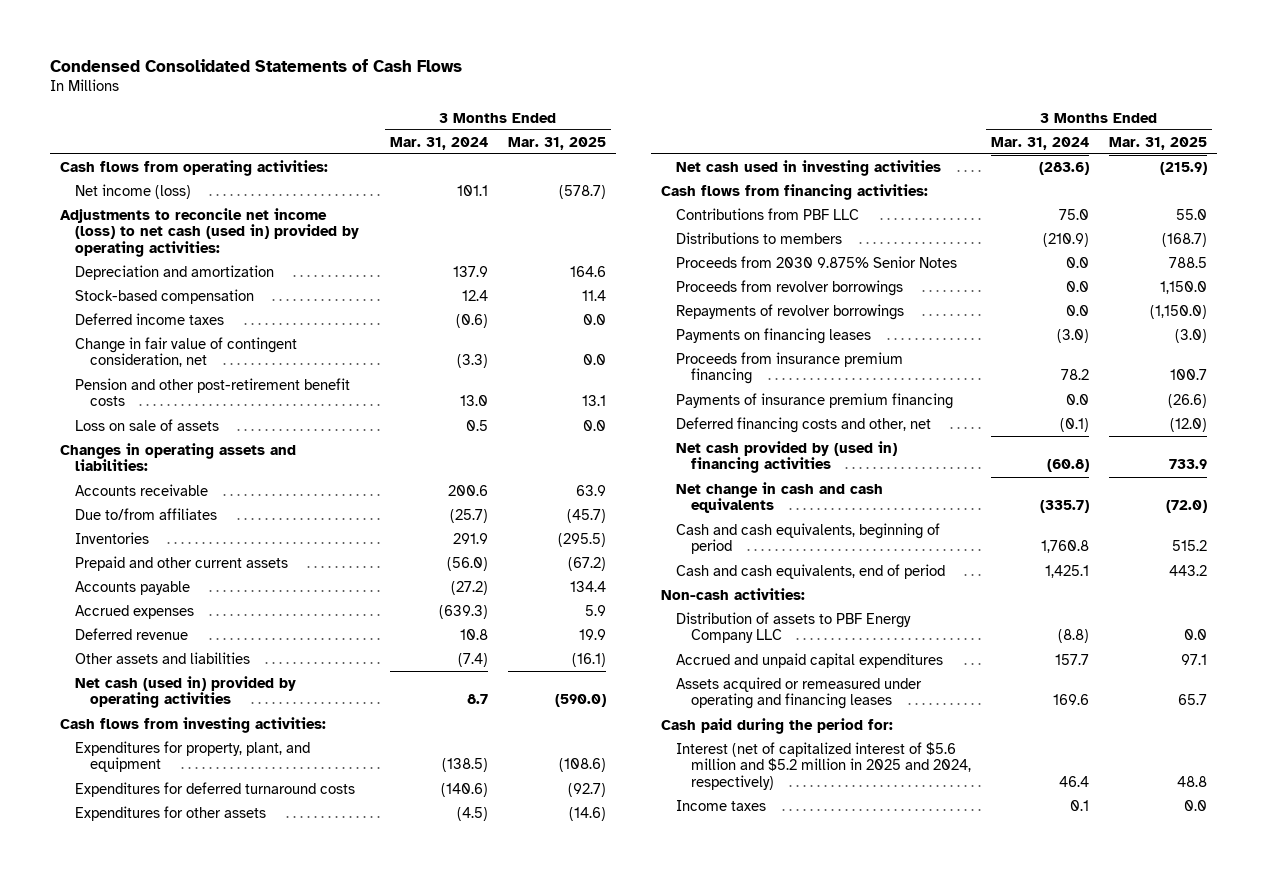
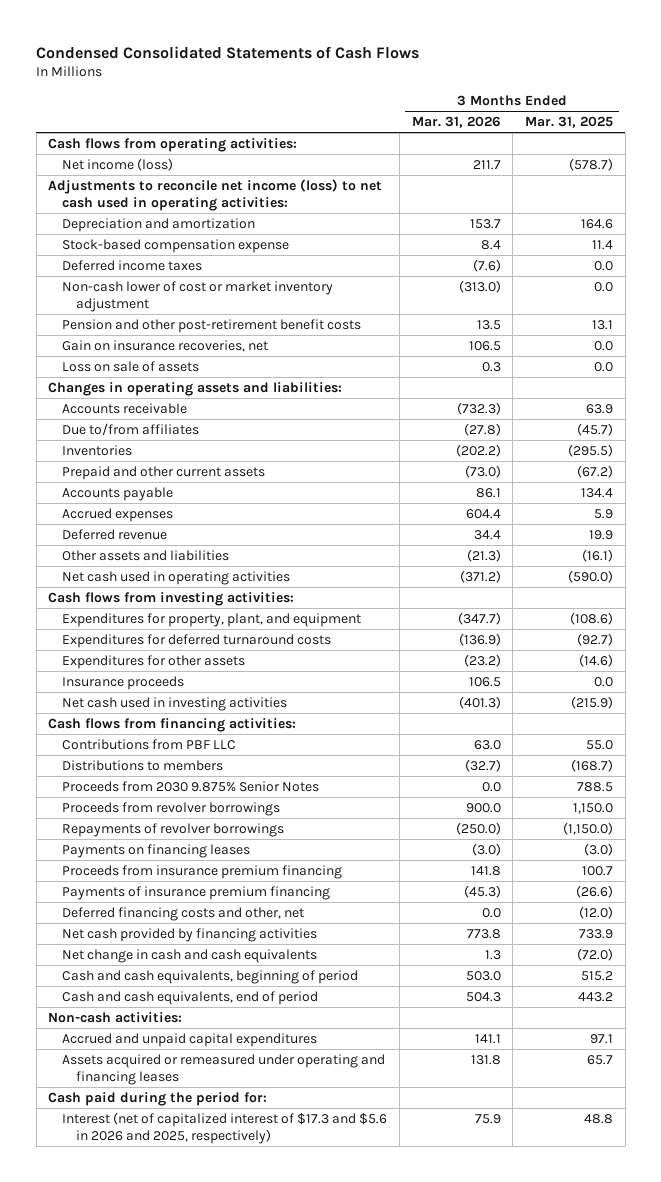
- | 3 Months Ended Mar. 31, 2024 | 3 Months Ended Mar. 31, 2025
+ | 3 Months Ended Mar. 31, 2026 | 3 Months Ended Mar. 31, 2025
- Adjustments to reconcile net income (loss) to net cash (used in) provided by operating activities:
+ Adjustments to reconcile net income (loss) to net cash used in operating activities:
- Stock-based compensation | 12.4 | 11.4
+ Stock-based compensation expense | 8.4 | 11.4
- Change in fair value of contingent consideration, net | (3.3) | 0.0
+ Non-cash lower of cost or market inventory adjustment | (313.0) | 0.0
+ Gain on insurance recoveries, net | 106.5 | 0.0
- Net cash (used in) provided by operating activities | 8.7 | (590.0)
+ Net cash used in operating activities | (371.2) | (590.0)
+ Insurance proceeds | 106.5 | 0.0
- Net cash provided by (used in) financing activities | (60.8) | 733.9
+ Net cash provided by financing activities | 773.8 | 733.9
- Distribution of assets to PBF Energy Company LLC | (8.8) | 0.0
- Interest (net of capitalized interest of $5.6 million and $5.2 million in 2025 and 2024, respectively) | 46.4 | 48.8
- Income taxes | 0.1 | 0.0
+ Interest (net of capitalized interest of $17.3 and $5.6 in 2026 and 2025, respectively) | 75.9 | 48.8

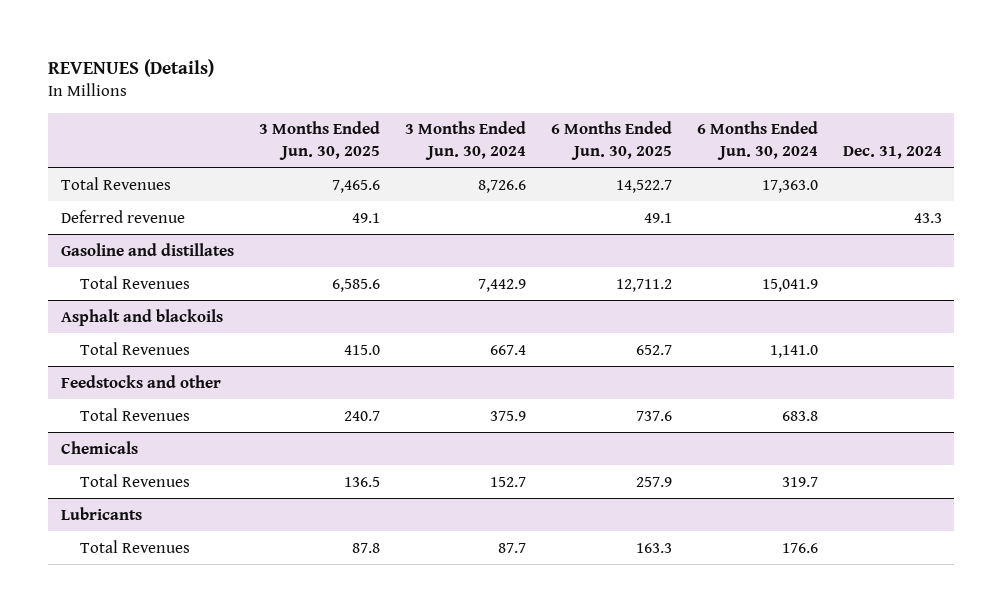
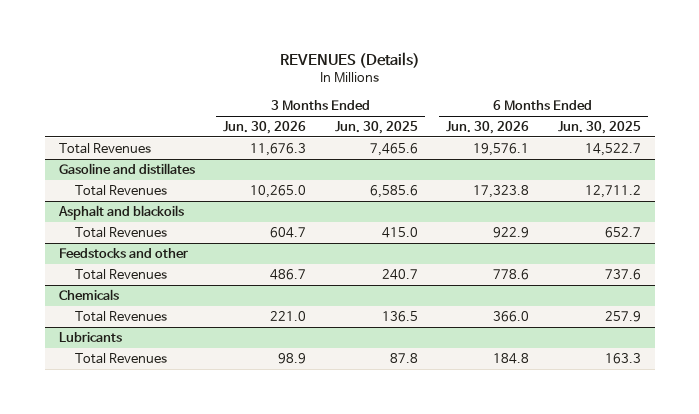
- | 3 Months Ended Jun. 30, 2025 | 3 Months Ended Jun. 30, 2024 | 6 Months Ended Jun. 30, 2025 | 6 Months Ended Jun. 30, 2024 | Dec. 31, 2024
+ | 3 Months Ended Jun. 30, 2026 | 3 Months Ended Jun. 30, 2025 | 6 Months Ended Jun. 30, 2026 | 6 Months Ended Jun. 30, 2025
- Deferred revenue | 49.1 | | 49.1 | | 43.3

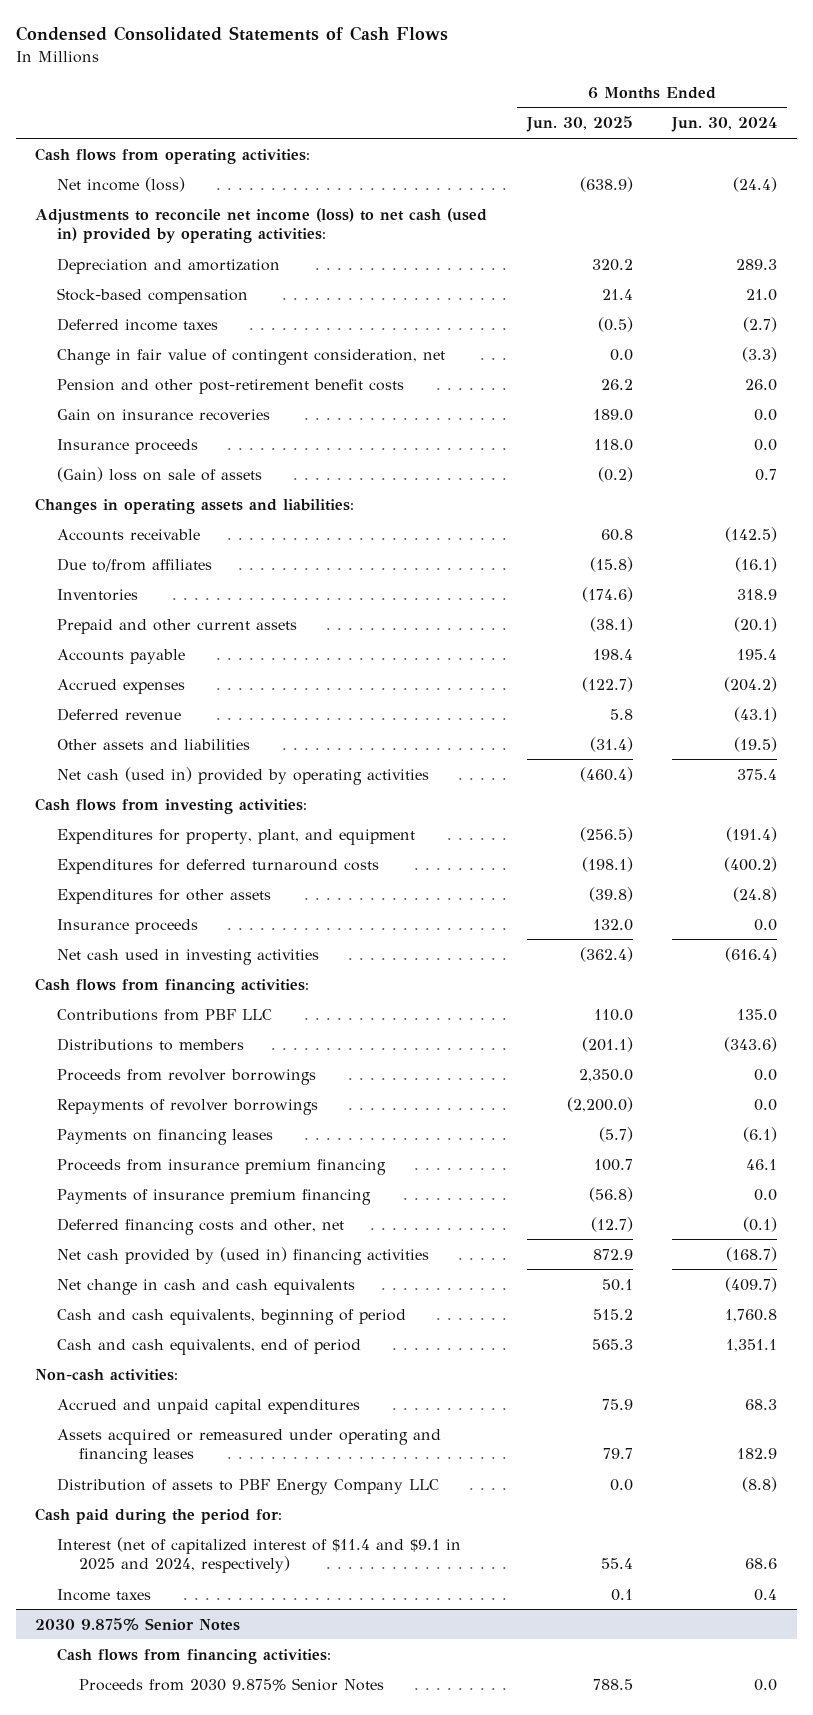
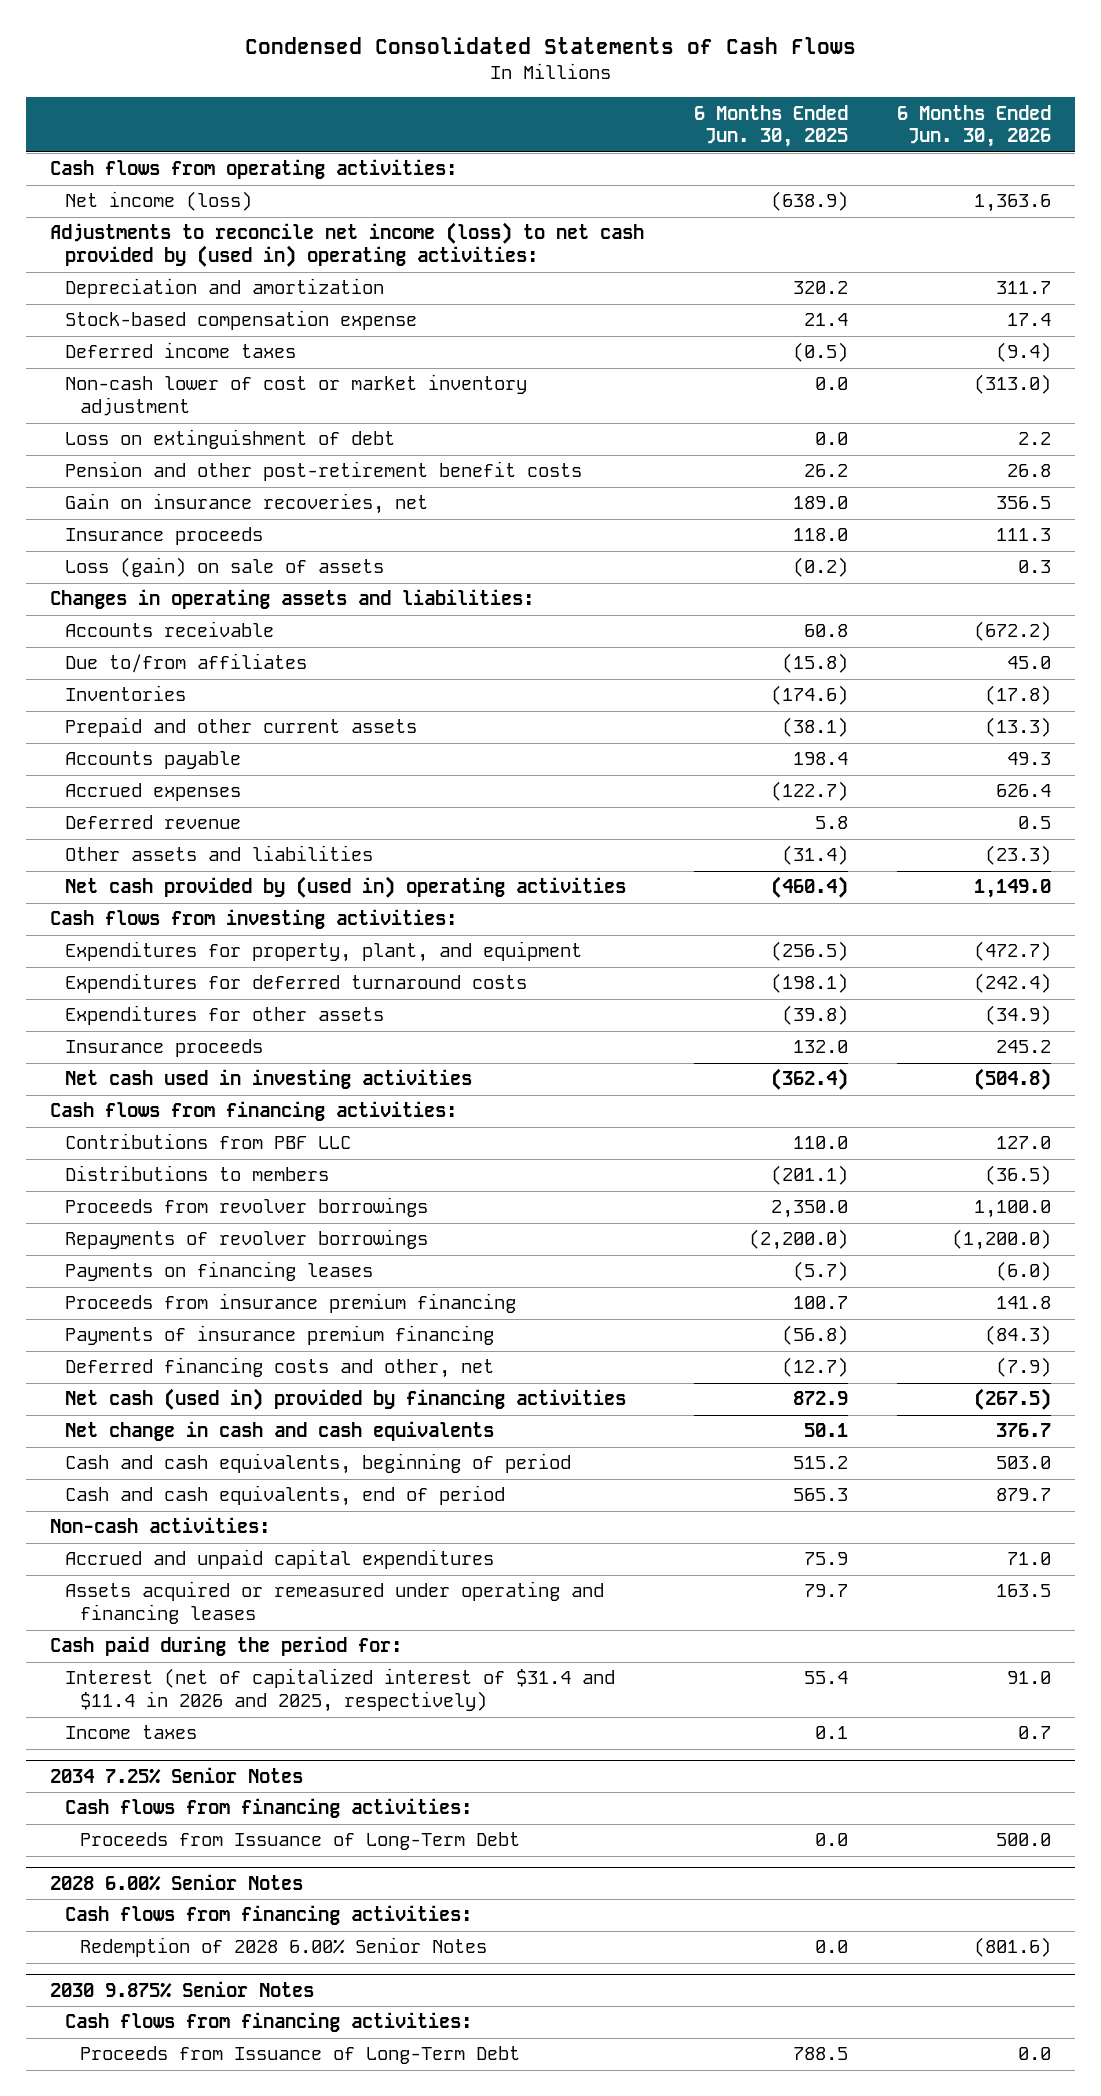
- | 6 Months Ended Jun. 30, 2025 | 6 Months Ended Jun. 30, 2024
+ | 6 Months Ended Jun. 30, 2025 | 6 Months Ended Jun. 30, 2026
- Adjustments to reconcile net income (loss) to net cash (used in) provided by operating activities:
+ Adjustments to reconcile net income (loss) to net cash provided by (used in) operating activities:
- Stock-based compensation | 21.4 | 21.0
+ Stock-based compensation expense | 21.4 | 17.4
- Change in fair value of contingent consideration, net | 0.0 | (3.3)
+ Non-cash lower of cost or market inventory adjustment | 0.0 | (313.0)
+ Loss on extinguishment of debt | 0.0 | 2.2
- Gain on insurance recoveries | 189.0 | 0.0
+ Gain on insurance recoveries, net | 189.0 | 356.5
- (Gain) loss on sale of assets | (0.2) | 0.7
+ Loss (gain) on sale of assets | (0.2) | 0.3
- Net cash (used in) provided by operating activities | (460.4) | 375.4
+ Net cash provided by (used in) operating activities | (460.4) | 1,149.0
- Net cash provided by (used in) financing activities | 872.9 | (168.7)
+ Net cash (used in) provided by financing activities | 872.9 | (267.5)
- Distribution of assets to PBF Energy Company LLC | 0.0 | (8.8)
- Interest (net of capitalized interest of $11.4 and $9.1 in 2025 and 2024, respectively) | 55.4 | 68.6
+ Interest (net of capitalized interest of $31.4 and $11.4 in 2026 and 2025, respectively) | 55.4 | 91.0
+ 2034 7.25% Senior Notes
+ Cash flows from financing activities:
+ Proceeds from Issuance of Long-Term Debt | 0.0 | 500.0
+ 2028 6.00% Senior Notes
+ Cash flows from financing activities:
+ Redemption of 2028 6.00% Senior Notes | 0.0 | (801.6)
@ 2030 9.875% Senior Notes
- Proceeds from 2030 9.875% Senior Notes | 788.5 | 0.0
+ Proceeds from Issuance of Long-Term Debt | 788.5 | 0.0

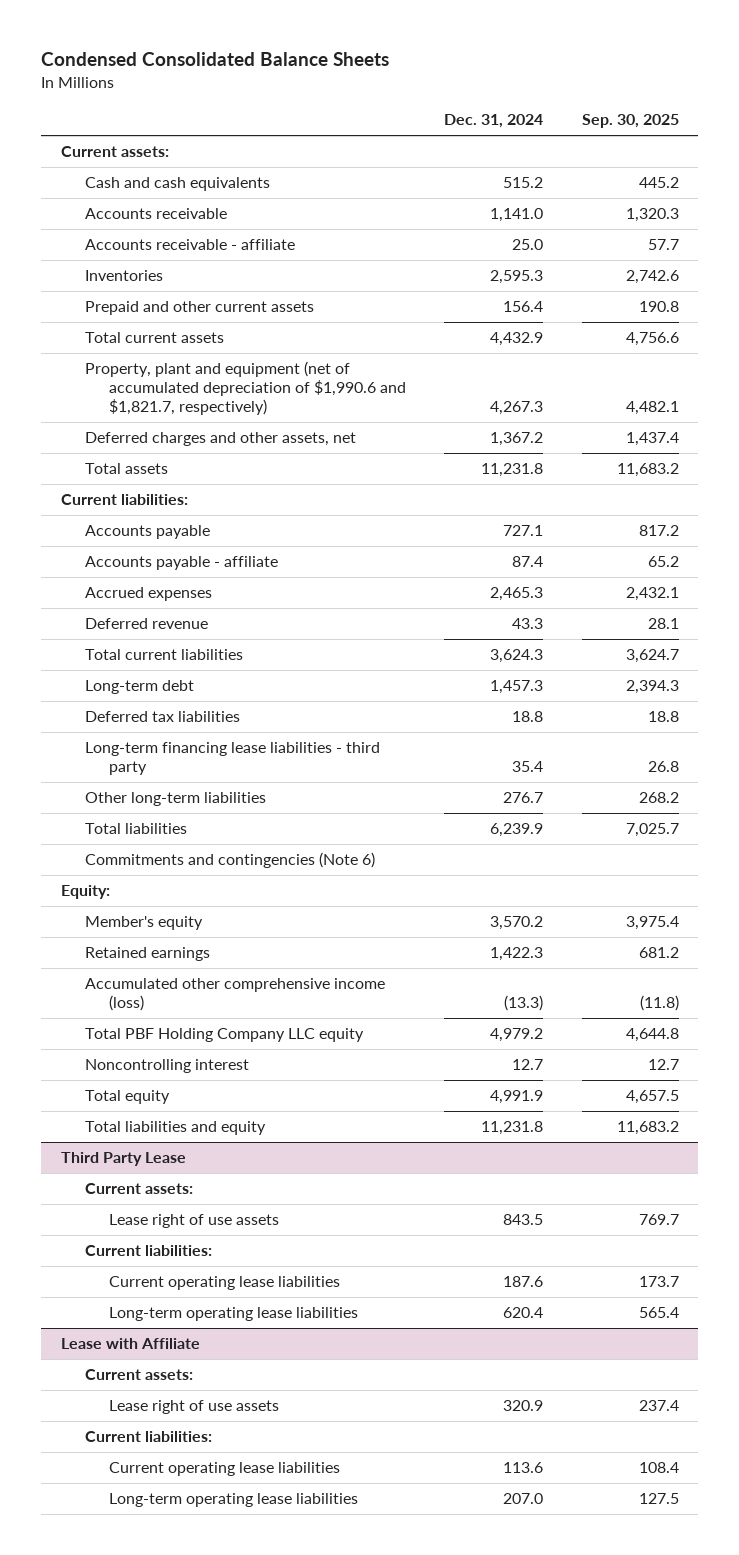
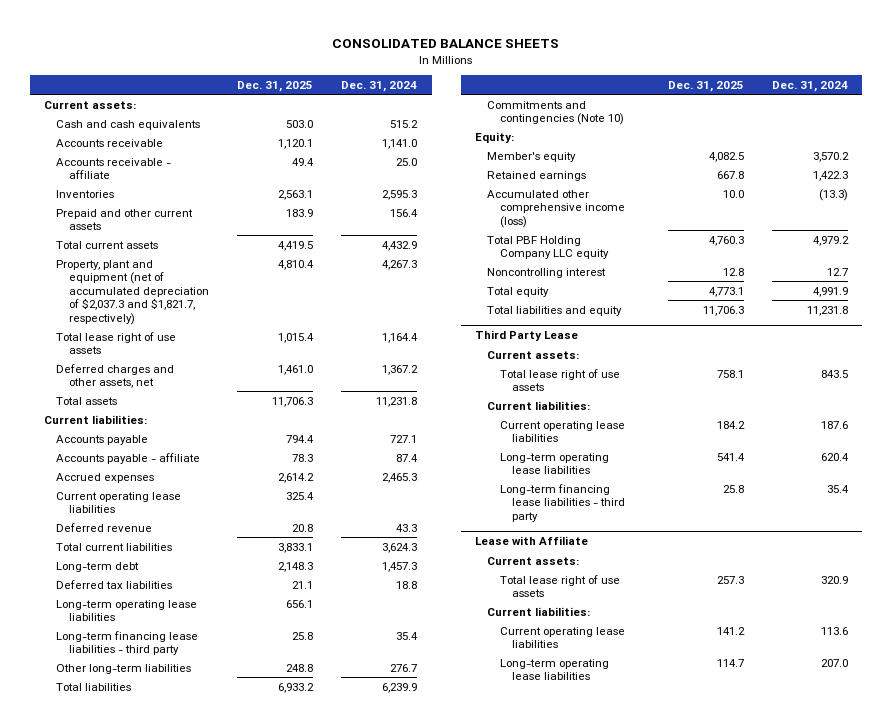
- Condensed Consolidated Balance Sheets
+ CONSOLIDATED BALANCE SHEETS
- | Dec. 31, 2024 | Sep. 30, 2025
+ | Dec. 31, 2025 | Dec. 31, 2024
- Property, plant and equipment (net of accumulated depreciation of $1,990.6 and $1,821.7, respectively) | 4,267.3 | 4,482.1
+ Property, plant and equipment (net of accumulated depreciation of $2,037.3 and $1,821.7, respectively) | 4,810.4 | 4,267.3
+ Total lease right of use assets | 1,015.4 | 1,164.4
+ Current operating lease liabilities | 325.4 |
+ Long-term operating lease liabilities | 656.1 |
- Commitments and contingencies (Note 6)
+ Commitments and contingencies (Note 10)
@ Third Party Lease
- Lease right of use assets | 843.5 | 769.7
+ Total lease right of use assets | 758.1 | 843.5
+ Long-term financing lease liabilities - third party | 25.8 | 35.4
@ Lease with Affiliate
- Lease right of use assets | 320.9 | 237.4
+ Total lease right of use assets | 257.3 | 320.9

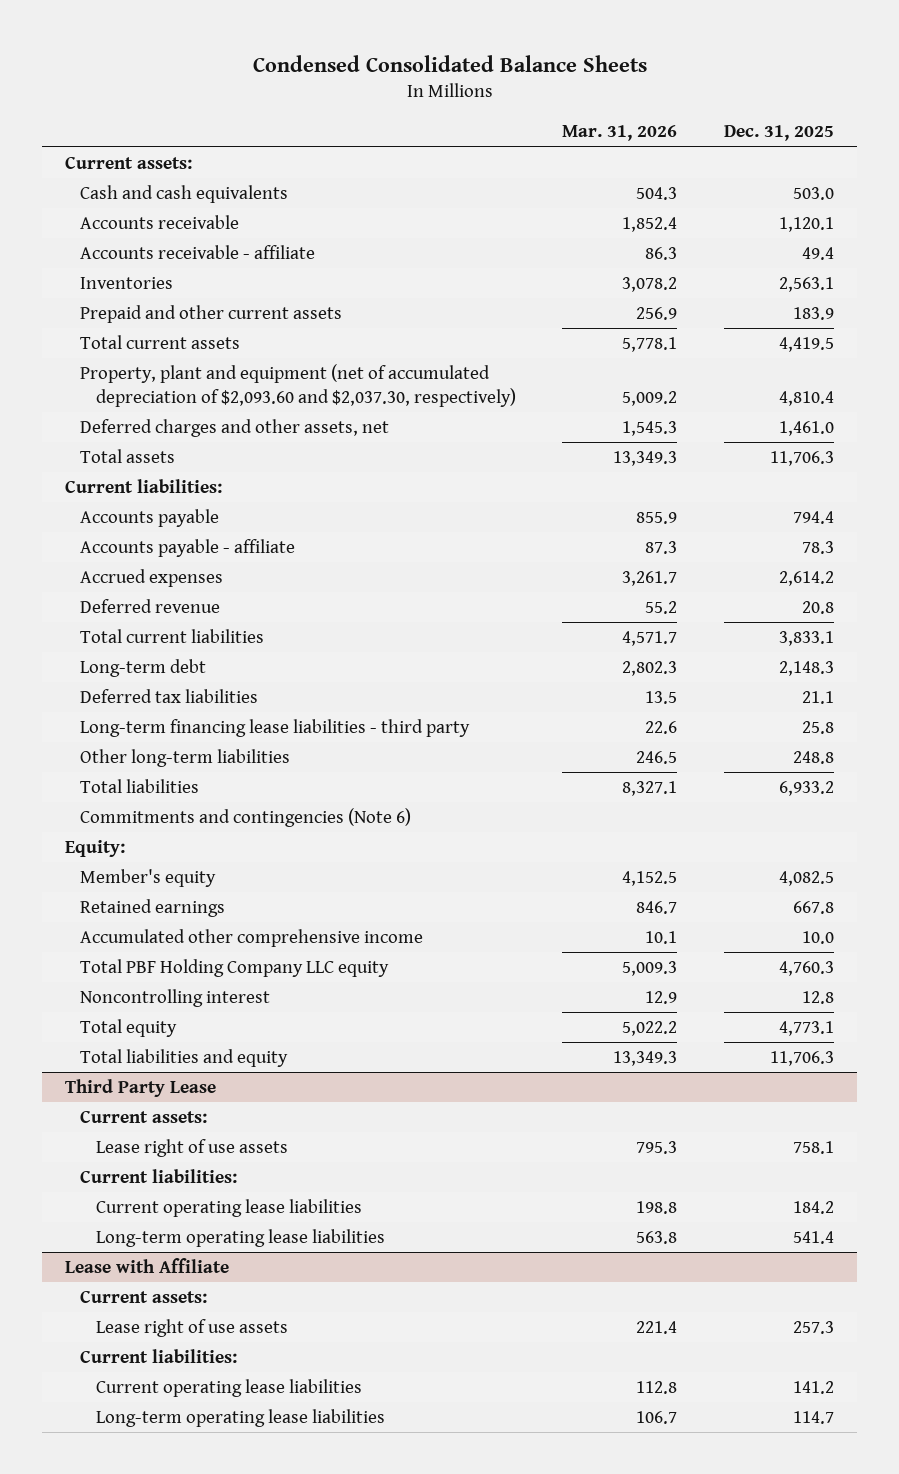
- CONSOLIDATED BALANCE SHEETS
+ Condensed Consolidated Balance Sheets
- | Dec. 31, 2025 | Dec. 31, 2024
+ | Mar. 31, 2026 | Dec. 31, 2025
- Property, plant and equipment (net of accumulated depreciation of $2,037.3 and $1,821.7, respectively) | 4,810.4 | 4,267.3
- Total lease right of use assets | 1,015.4 | 1,164.4
+ Property, plant and equipment (net of accumulated depreciation of $2,093.60 and $2,037.30, respectively) | 5,009.2 | 4,810.4
- Current operating lease liabilities | 325.4 |
- Long-term operating lease liabilities | 656.1 |
- Commitments and contingencies (Note 10)
+ Commitments and contingencies (Note 6)
- Accumulated other comprehensive income (loss) | 10.0 | (13.3)
+ Accumulated other comprehensive income | 10.1 | 10.0
@ Third Party Lease
- Total lease right of use assets | 758.1 | 843.5
+ Lease right of use assets | 795.3 | 758.1
- Long-term financing lease liabilities - third party | 25.8 | 35.4
@ Lease with Affiliate
- Total lease right of use assets | 257.3 | 320.9
+ Lease right of use assets | 221.4 | 257.3

